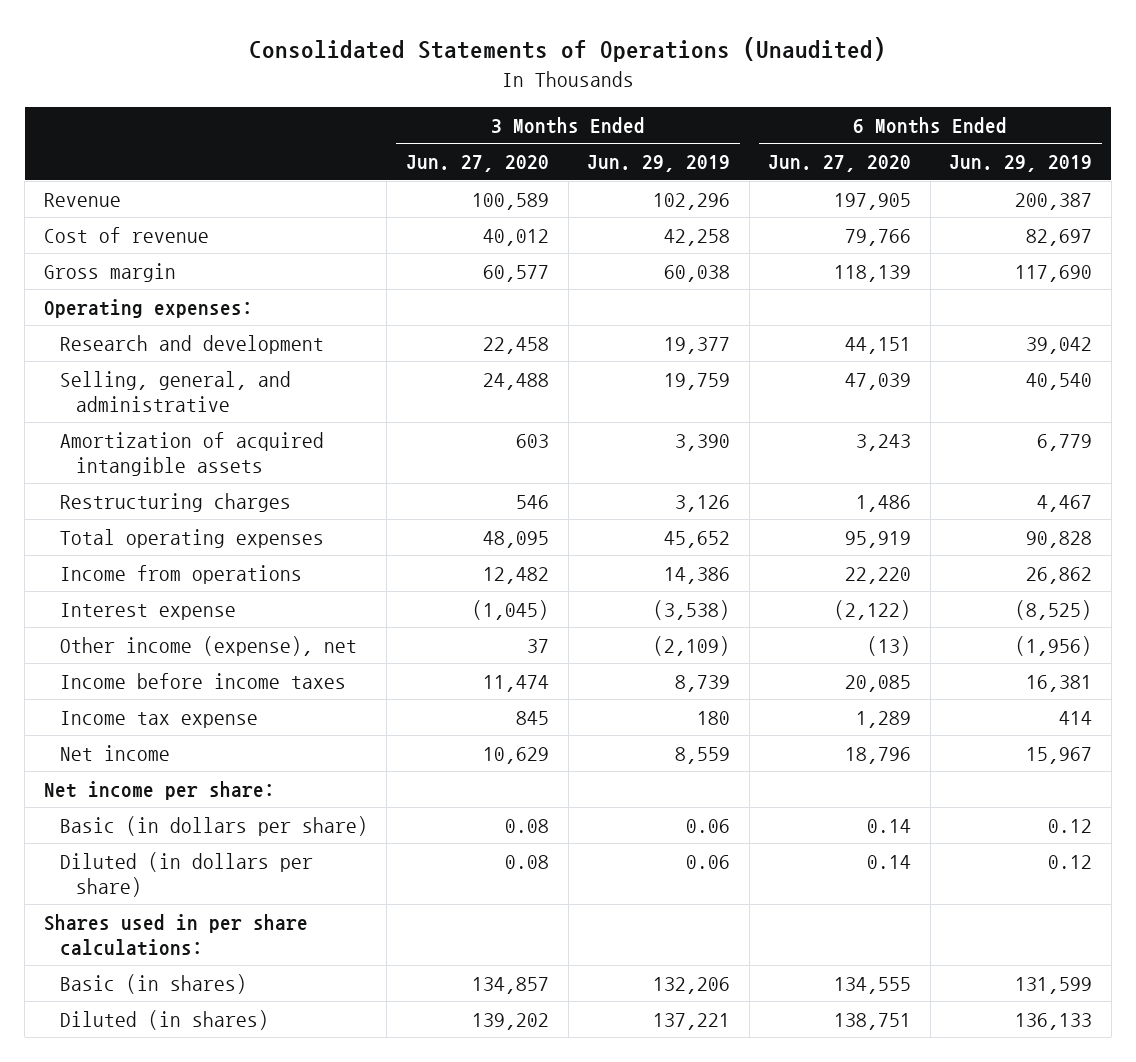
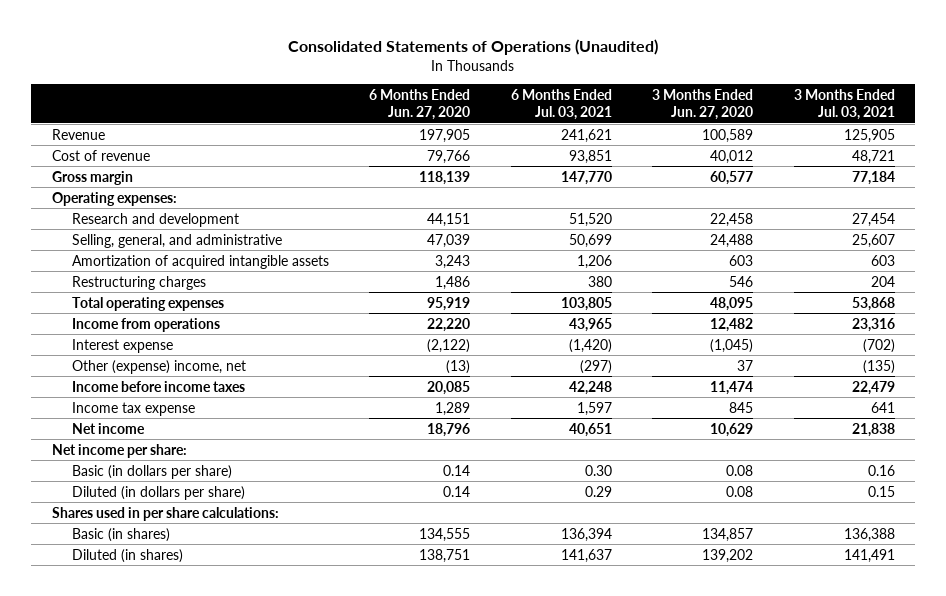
- | 3 Months Ended Jun. 27, 2020 | 3 Months Ended Jun. 29, 2019 | 6 Months Ended Jun. 27, 2020 | 6 Months Ended Jun. 29, 2019
+ | 6 Months Ended Jun. 27, 2020 | 6 Months Ended Jul. 03, 2021 | 3 Months Ended Jun. 27, 2020 | 3 Months Ended Jul. 03, 2021
- Other income (expense), net | 37 | (2,109) | (13) | (1,956)
+ Other (expense) income, net | (13) | (297) | 37 | (135)

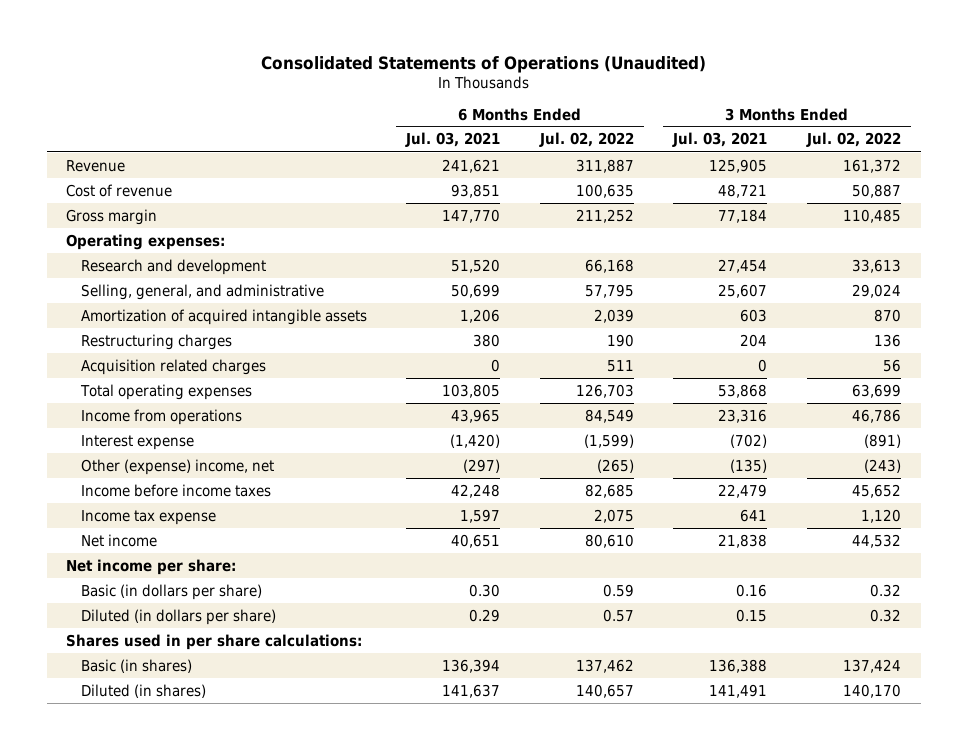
- | 6 Months Ended Jun. 27, 2020 | 6 Months Ended Jul. 03, 2021 | 3 Months Ended Jun. 27, 2020 | 3 Months Ended Jul. 03, 2021
+ | 6 Months Ended Jul. 03, 2021 | 6 Months Ended Jul. 02, 2022 | 3 Months Ended Jul. 03, 2021 | 3 Months Ended Jul. 02, 2022
+ Acquisition related charges | 0 | 511 | 0 | 56

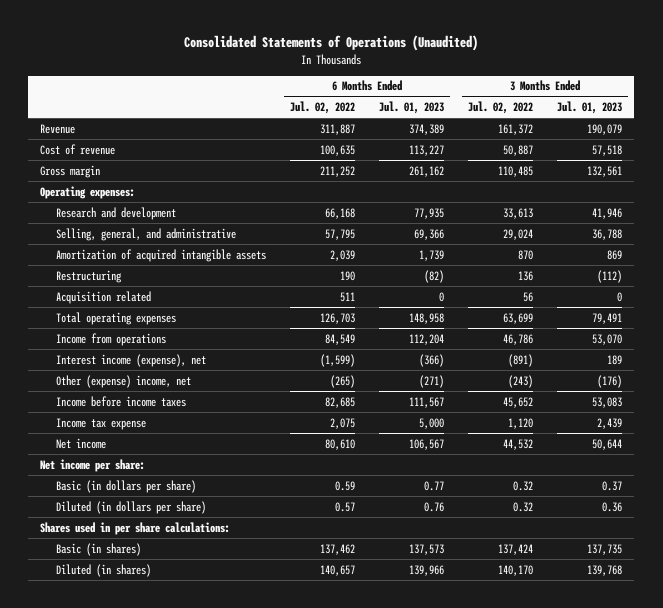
- | 6 Months Ended Jul. 03, 2021 | 6 Months Ended Jul. 02, 2022 | 3 Months Ended Jul. 03, 2021 | 3 Months Ended Jul. 02, 2022
+ | 6 Months Ended Jul. 02, 2022 | 6 Months Ended Jul. 01, 2023 | 3 Months Ended Jul. 02, 2022 | 3 Months Ended Jul. 01, 2023
- Restructuring charges | 380 | 190 | 204 | 136
- Acquisition related charges | 0 | 511 | 0 | 56
+ Restructuring | 190 | (82) | 136 | (112)
+ Acquisition related | 511 | 0 | 56 | 0
- Interest expense | (1,420) | (1,599) | (702) | (891)
+ Interest income (expense), net | (1,599) | (366) | (891) | 189

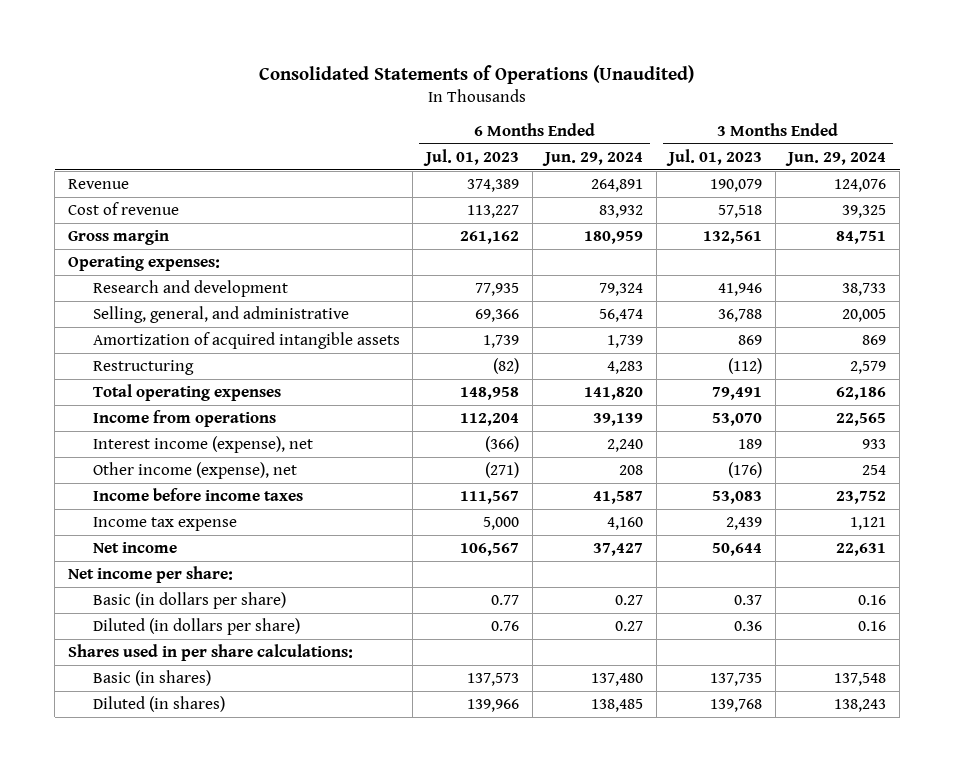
- | 6 Months Ended Jul. 02, 2022 | 6 Months Ended Jul. 01, 2023 | 3 Months Ended Jul. 02, 2022 | 3 Months Ended Jul. 01, 2023
+ | 6 Months Ended Jul. 01, 2023 | 6 Months Ended Jun. 29, 2024 | 3 Months Ended Jul. 01, 2023 | 3 Months Ended Jun. 29, 2024
- Acquisition related | 511 | 0 | 56 | 0
- Other (expense) income, net | (265) | (271) | (243) | (176)
+ Other income (expense), net | (271) | 208 | (176) | 254

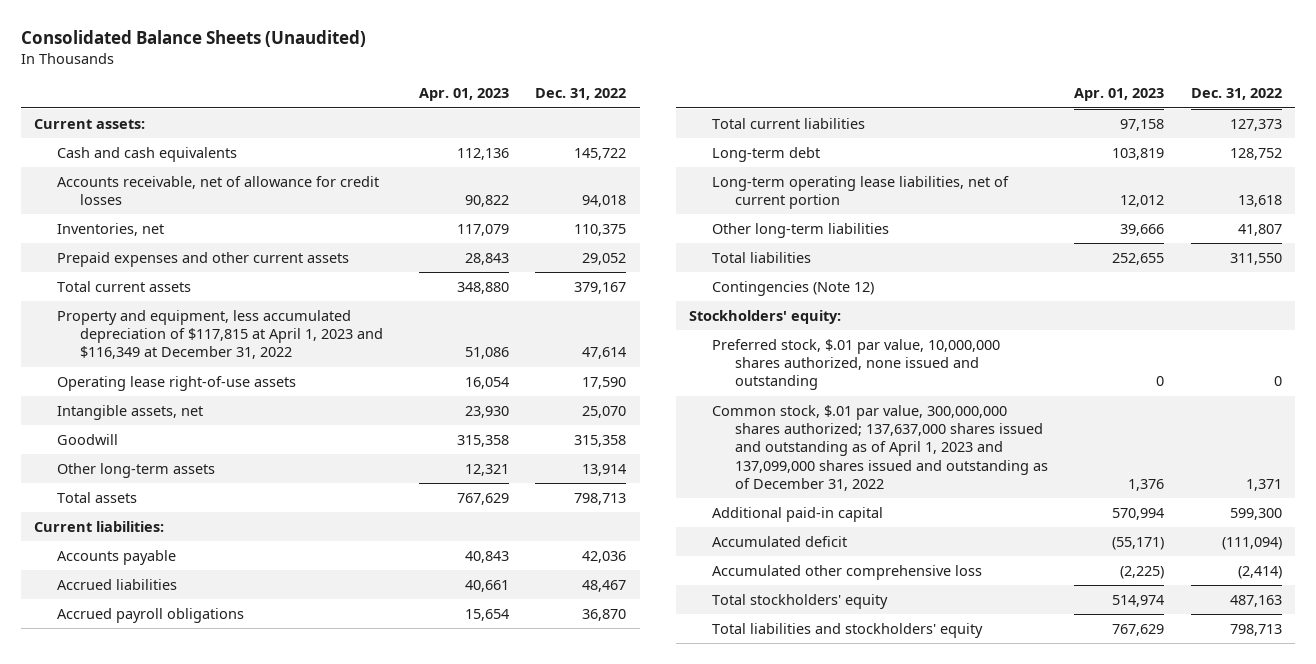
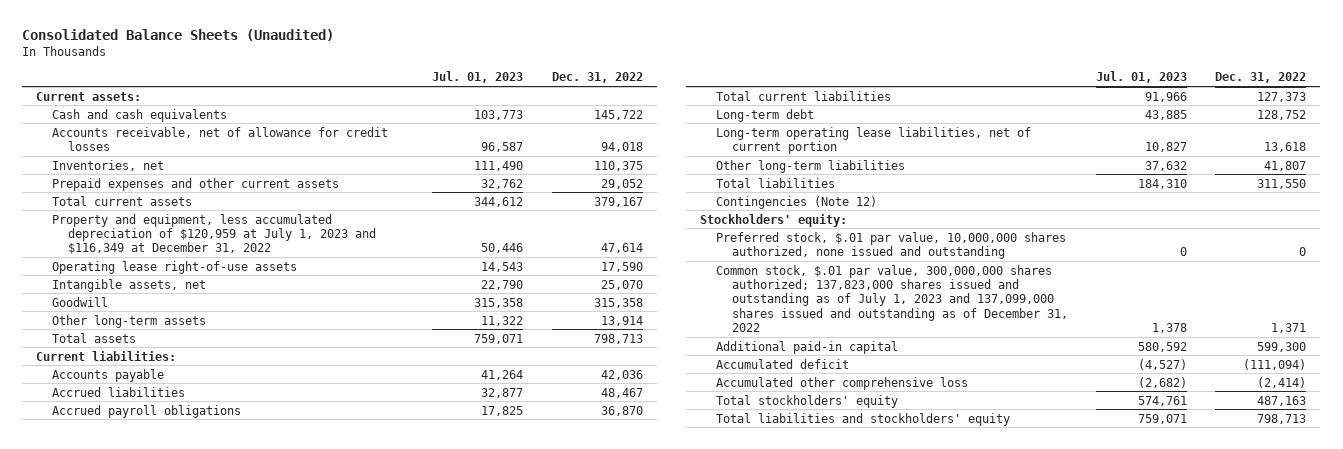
- | Apr. 01, 2023 | Dec. 31, 2022
+ | Jul. 01, 2023 | Dec. 31, 2022
- Property and equipment, less accumulated depreciation of $117,815 at April 1, 2023 and $116,349 at December 31, 2022 | 51,086 | 47,614
+ Property and equipment, less accumulated depreciation of $120,959 at July 1, 2023 and $116,349 at December 31, 2022 | 50,446 | 47,614
- Common stock, $.01 par value, 300,000,000 shares authorized; 137,637,000 shares issued and outstanding as of April 1, 2023 and 137,099,000 shares issued and outstanding as of December 31, 2022 | 1,376 | 1,371
+ Common stock, $.01 par value, 300,000,000 shares authorized; 137,823,000 shares issued and outstanding as of July 1, 2023 and 137,099,000 shares issued and outstanding as of December 31, 2022 | 1,378 | 1,371

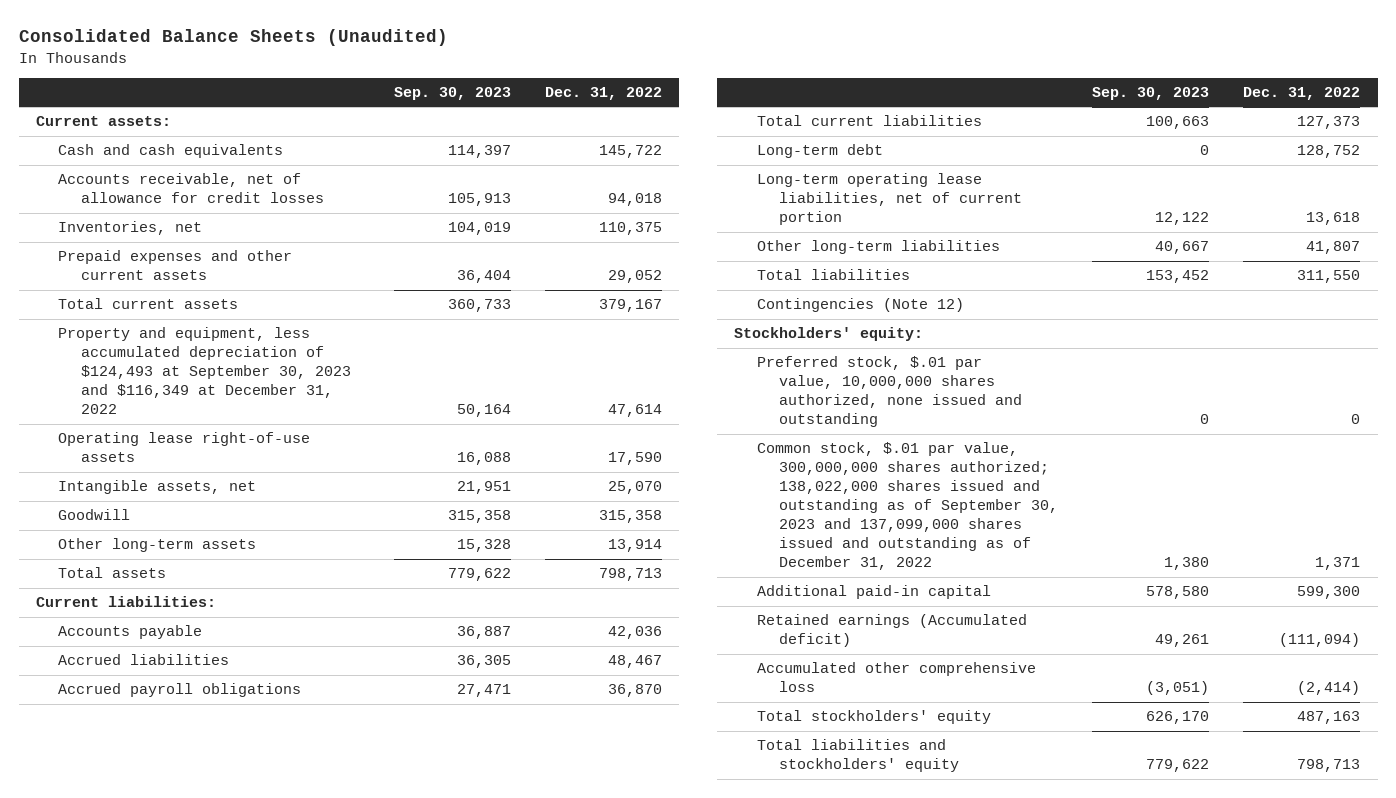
- | Jul. 01, 2023 | Dec. 31, 2022
+ | Sep. 30, 2023 | Dec. 31, 2022
- Property and equipment, less accumulated depreciation of $120,959 at July 1, 2023 and $116,349 at December 31, 2022 | 50,446 | 47,614
+ Property and equipment, less accumulated depreciation of $124,493 at September 30, 2023 and $116,349 at December 31, 2022 | 50,164 | 47,614
- Common stock, $.01 par value, 300,000,000 shares authorized; 137,823,000 shares issued and outstanding as of July 1, 2023 and 137,099,000 shares issued and outstanding as of December 31, 2022 | 1,378 | 1,371
+ Common stock, $.01 par value, 300,000,000 shares authorized; 138,022,000 shares issued and outstanding as of September 30, 2023 and 137,099,000 shares issued and outstanding as of December 31, 2022 | 1,380 | 1,371
- Accumulated deficit | (4,527) | (111,094)
+ Retained earnings (Accumulated deficit) | 49,261 | (111,094)

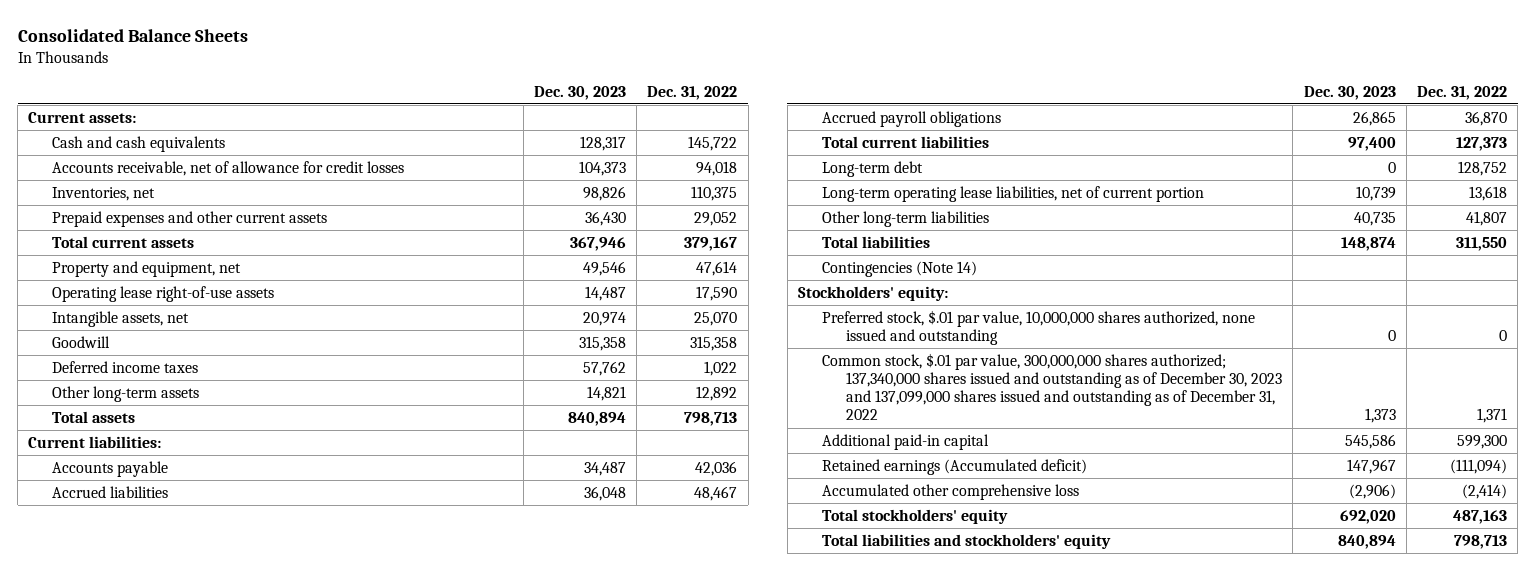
- Consolidated Balance Sheets (Unaudited)
+ Consolidated Balance Sheets
- | Sep. 30, 2023 | Dec. 31, 2022
+ | Dec. 30, 2023 | Dec. 31, 2022
- Property and equipment, less accumulated depreciation of $124,493 at September 30, 2023 and $116,349 at December 31, 2022 | 50,164 | 47,614
+ Property and equipment, net | 49,546 | 47,614
- Other long-term assets | 15,328 | 13,914
+ Deferred income taxes | 57,762 | 1,022
+ Other long-term assets | 14,821 | 12,892
- Contingencies (Note 12)
+ Contingencies (Note 14)
- Common stock, $.01 par value, 300,000,000 shares authorized; 138,022,000 shares issued and outstanding as of September 30, 2023 and 137,099,000 shares issued and outstanding as of December 31, 2022 | 1,380 | 1,371
+ Common stock, $.01 par value, 300,000,000 shares authorized; 137,340,000 shares issued and outstanding as of December 30, 2023 and 137,099,000 shares issued and outstanding as of December 31, 2022 | 1,373 | 1,371

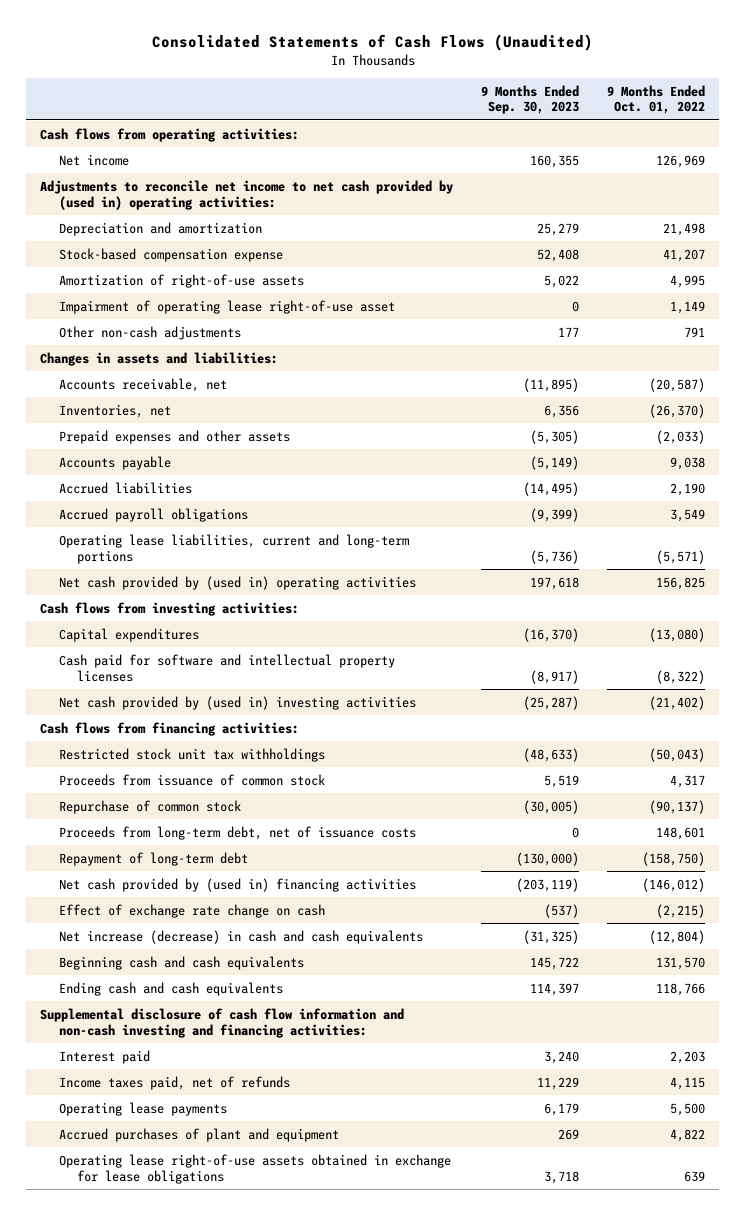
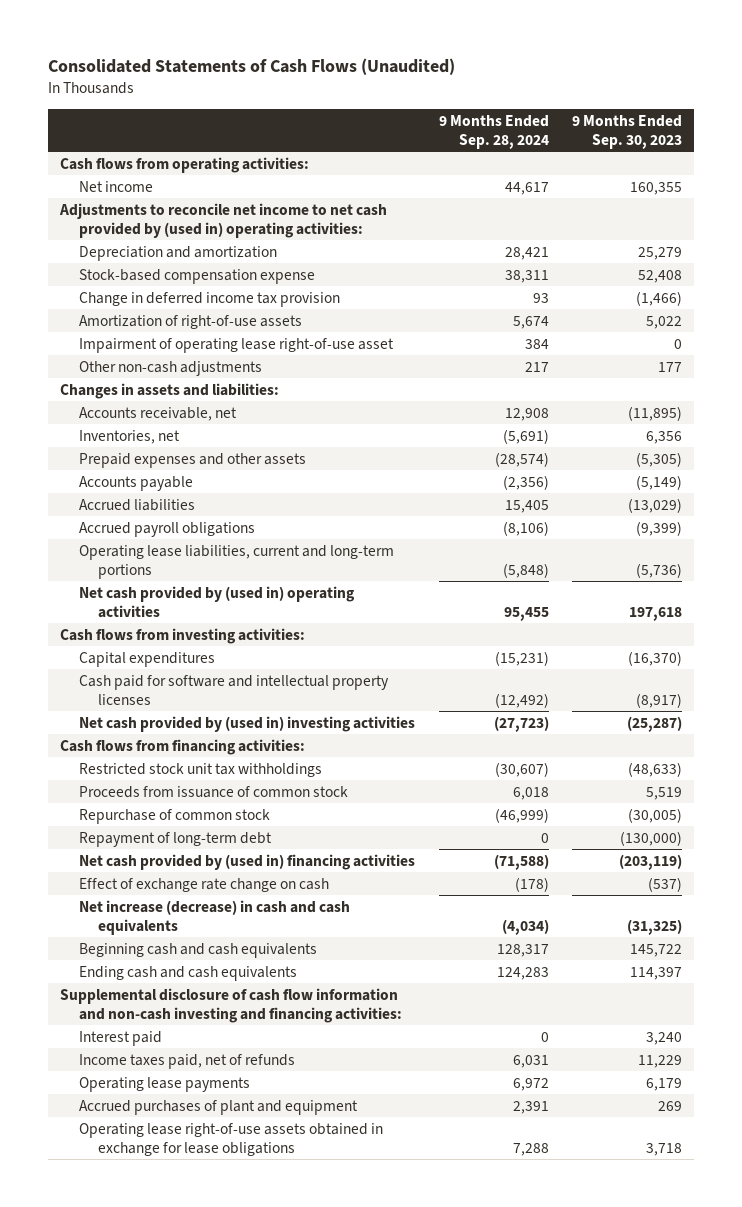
- | 9 Months Ended Sep. 30, 2023 | 9 Months Ended Oct. 01, 2022
+ | 9 Months Ended Sep. 28, 2024 | 9 Months Ended Sep. 30, 2023
+ Change in deferred income tax provision | 93 | (1,466)
- Accrued liabilities | (14,495) | 2,190
+ Accrued liabilities | 15,405 | (13,029)
- Proceeds from long-term debt, net of issuance costs | 0 | 148,601

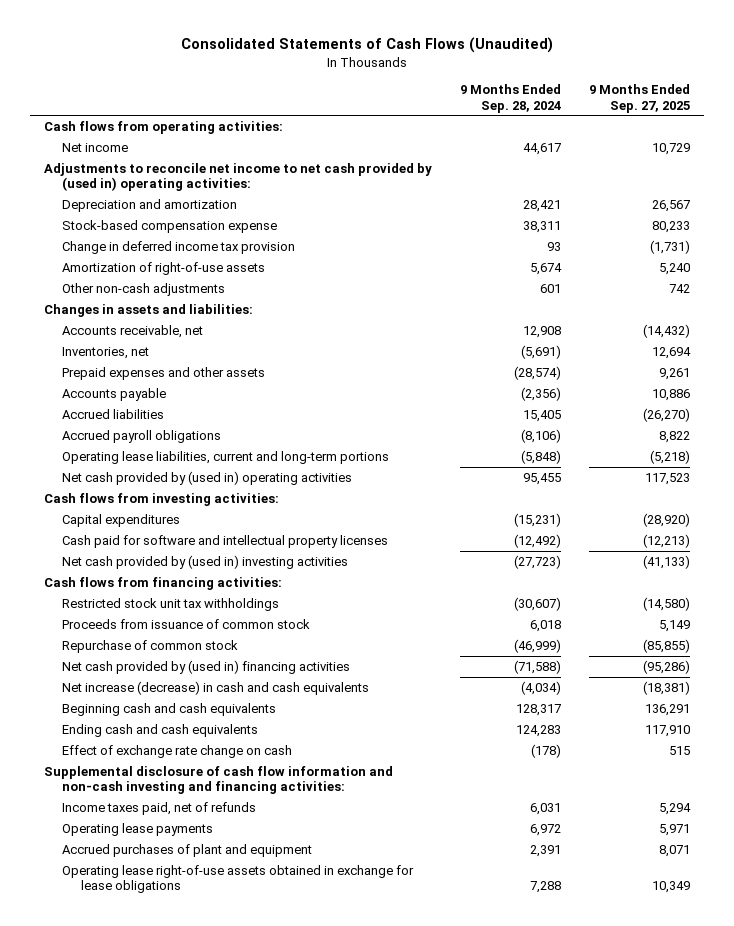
- | 9 Months Ended Sep. 28, 2024 | 9 Months Ended Sep. 30, 2023
+ | 9 Months Ended Sep. 28, 2024 | 9 Months Ended Sep. 27, 2025
- Impairment of operating lease right-of-use asset | 384 | 0
- Other non-cash adjustments | 217 | 177
+ Other non-cash adjustments | 601 | 742
- Repayment of long-term debt | 0 | (130,000)
moved down: Effect of exchange rate change on cash | (178) | 515
- Interest paid | 0 | 3,240

